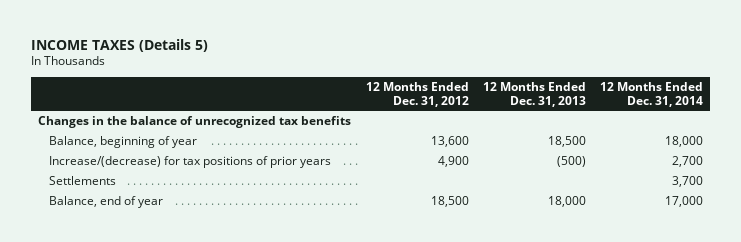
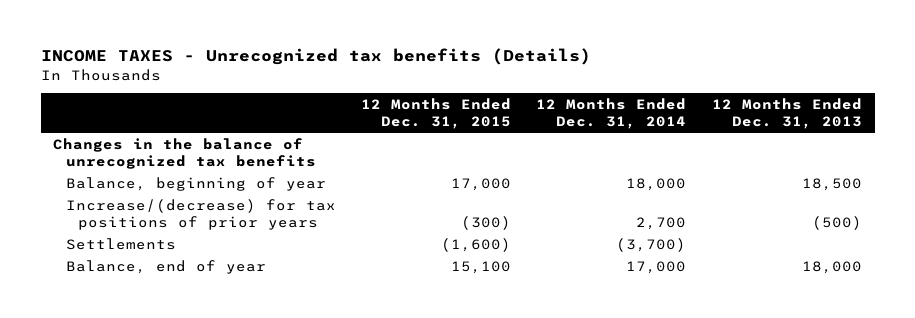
- INCOME TAXES (Details 5)
+ INCOME TAXES - Unrecognized tax benefits (Details)
- | 12 Months Ended Dec. 31, 2012 | 12 Months Ended Dec. 31, 2013 | 12 Months Ended Dec. 31, 2014
+ | 12 Months Ended Dec. 31, 2015 | 12 Months Ended Dec. 31, 2014 | 12 Months Ended Dec. 31, 2013
- Settlements | | | 3,700
+ Settlements | (1,600) | (3,700) |

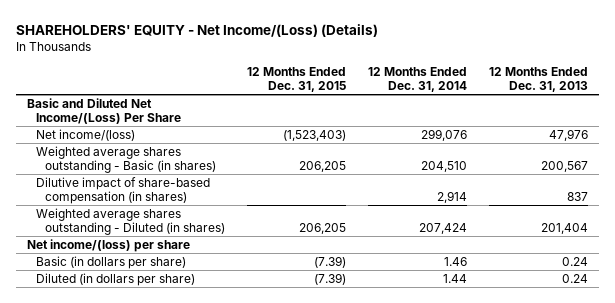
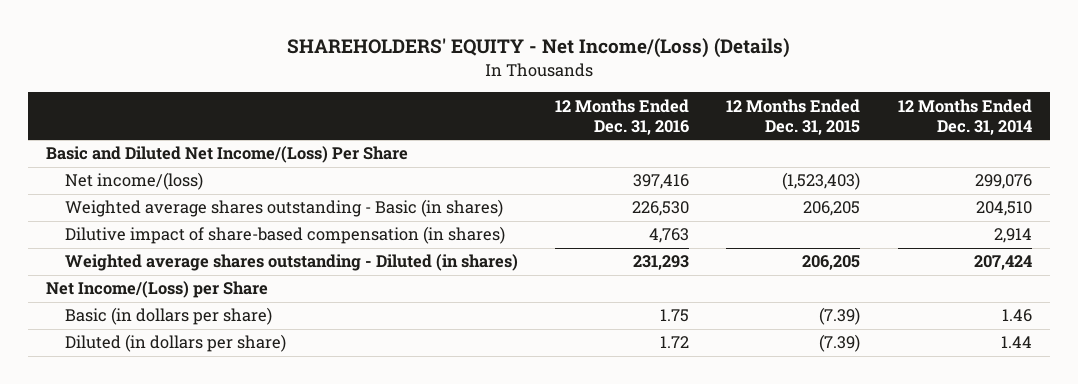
- | 12 Months Ended Dec. 31, 2015 | 12 Months Ended Dec. 31, 2014 | 12 Months Ended Dec. 31, 2013
+ | 12 Months Ended Dec. 31, 2016 | 12 Months Ended Dec. 31, 2015 | 12 Months Ended Dec. 31, 2014
- Net income/(loss) per share
+ Net Income/(Loss) per Share

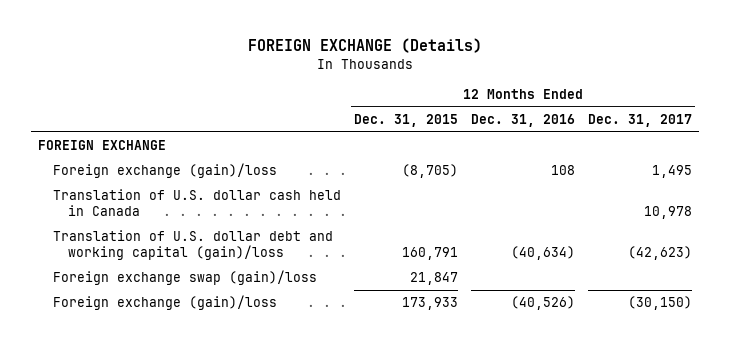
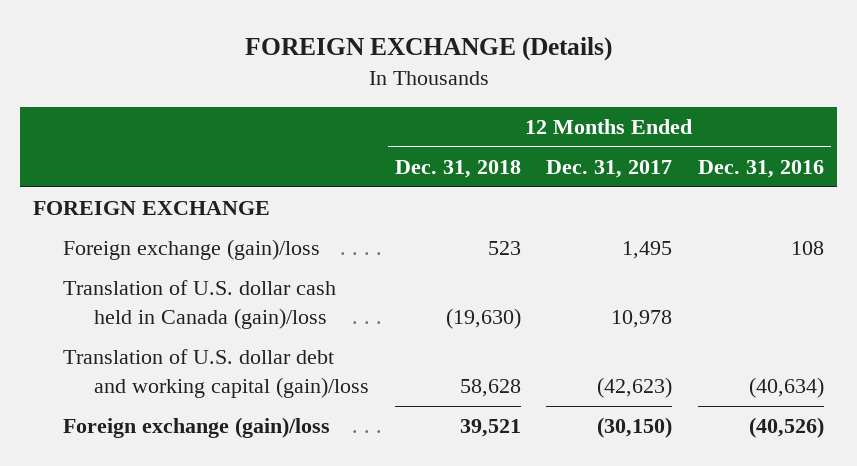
- | 12 Months Ended Dec. 31, 2015 | 12 Months Ended Dec. 31, 2016 | 12 Months Ended Dec. 31, 2017
+ | 12 Months Ended Dec. 31, 2018 | 12 Months Ended Dec. 31, 2017 | 12 Months Ended Dec. 31, 2016
- Translation of U.S. dollar cash held in Canada | | | 10,978
+ Translation of U.S. dollar cash held in Canada (gain)/loss | (19,630) | 10,978 |
- Foreign exchange swap (gain)/loss | 21,847 | |

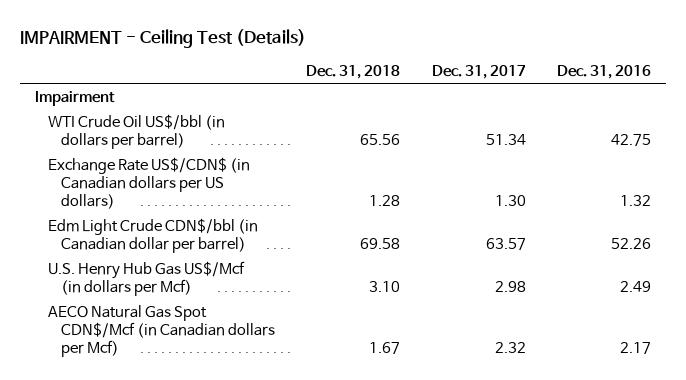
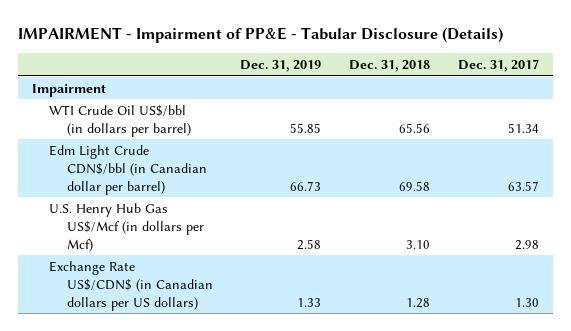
- IMPAIRMENT - Ceiling Test (Details)
+ IMPAIRMENT - Impairment of PP&E - Tabular Disclosure (Details)
- | Dec. 31, 2018 | Dec. 31, 2017 | Dec. 31, 2016
+ | Dec. 31, 2019 | Dec. 31, 2018 | Dec. 31, 2017
- AECO Natural Gas Spot CDN$/Mcf (in Canadian dollars per Mcf) | 1.67 | 2.32 | 2.17
moved down: Exchange Rate US$/CDN$ (in Canadian dollars per US dollars) | 1.33 | 1.28 | 1.30

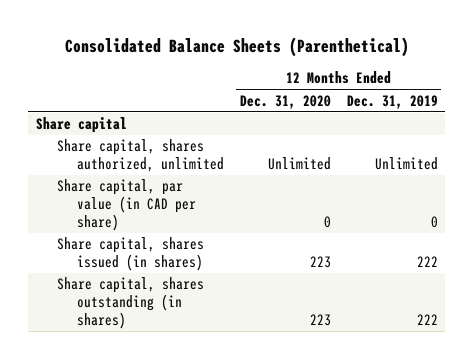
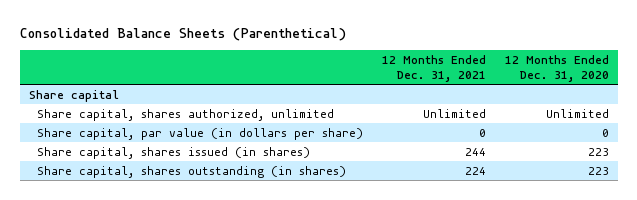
- | 12 Months Ended Dec. 31, 2020 | 12 Months Ended Dec. 31, 2019
+ | 12 Months Ended Dec. 31, 2021 | 12 Months Ended Dec. 31, 2020
- Share capital, par value (in CAD per share) | 0 | 0
+ Share capital, par value (in dollars per share) | 0 | 0

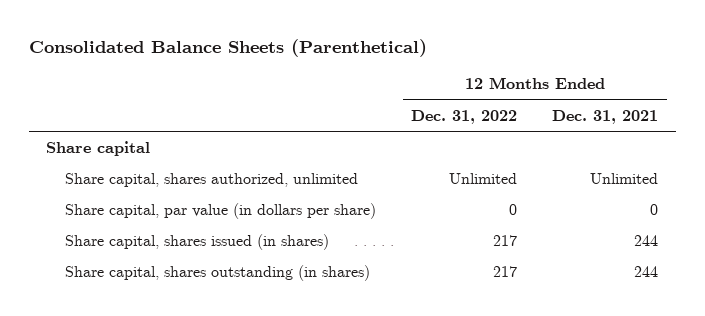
- | 12 Months Ended Dec. 31, 2021 | 12 Months Ended Dec. 31, 2020
+ | 12 Months Ended Dec. 31, 2022 | 12 Months Ended Dec. 31, 2021
- Share capital, shares outstanding (in shares) | 224 | 223
+ Share capital, shares outstanding (in shares) | 217 | 244

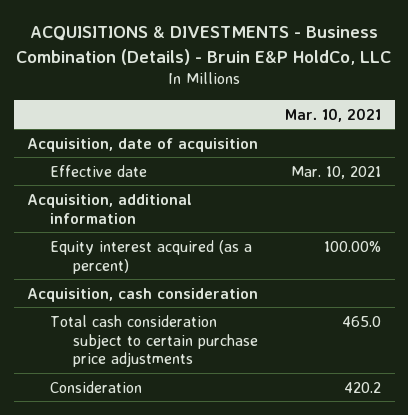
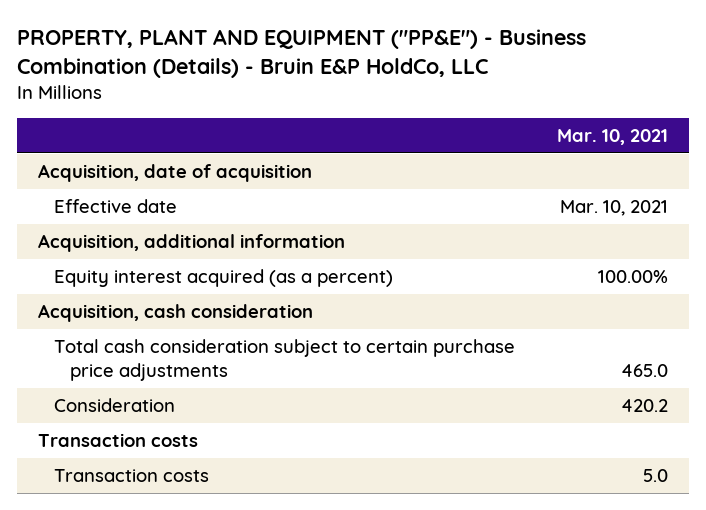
- ACQUISITIONS & DIVESTMENTS - Business Combination (Details) - Bruin E&P HoldCo, LLC
+ PROPERTY, PLANT AND EQUIPMENT ("PP&E") - Business Combination (Details) - Bruin E&P HoldCo, LLC
+ Transaction costs
+ Transaction costs | 5.0

